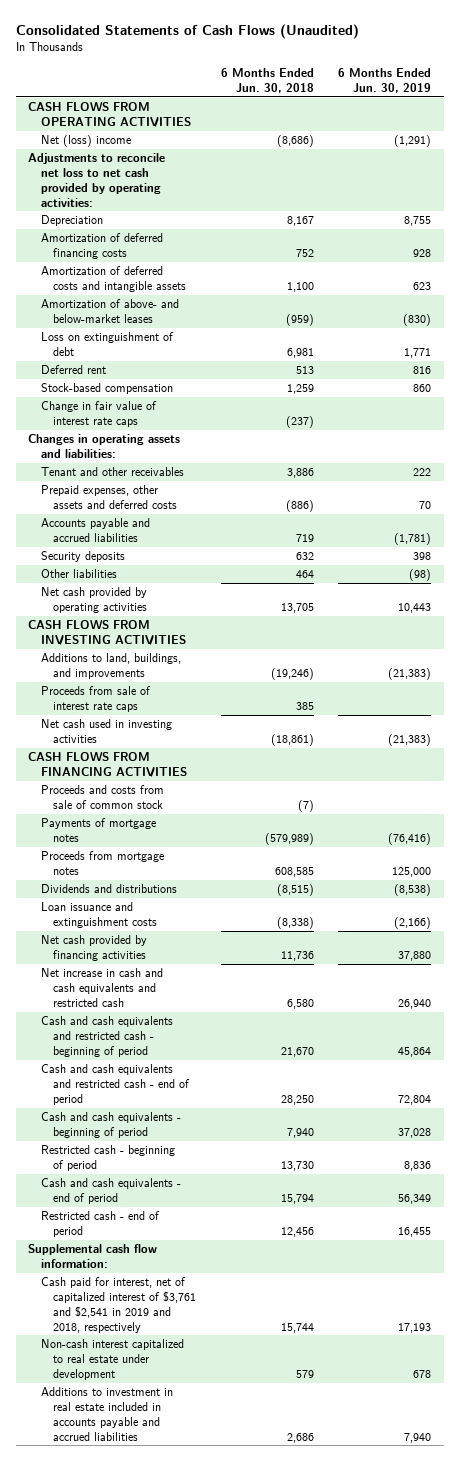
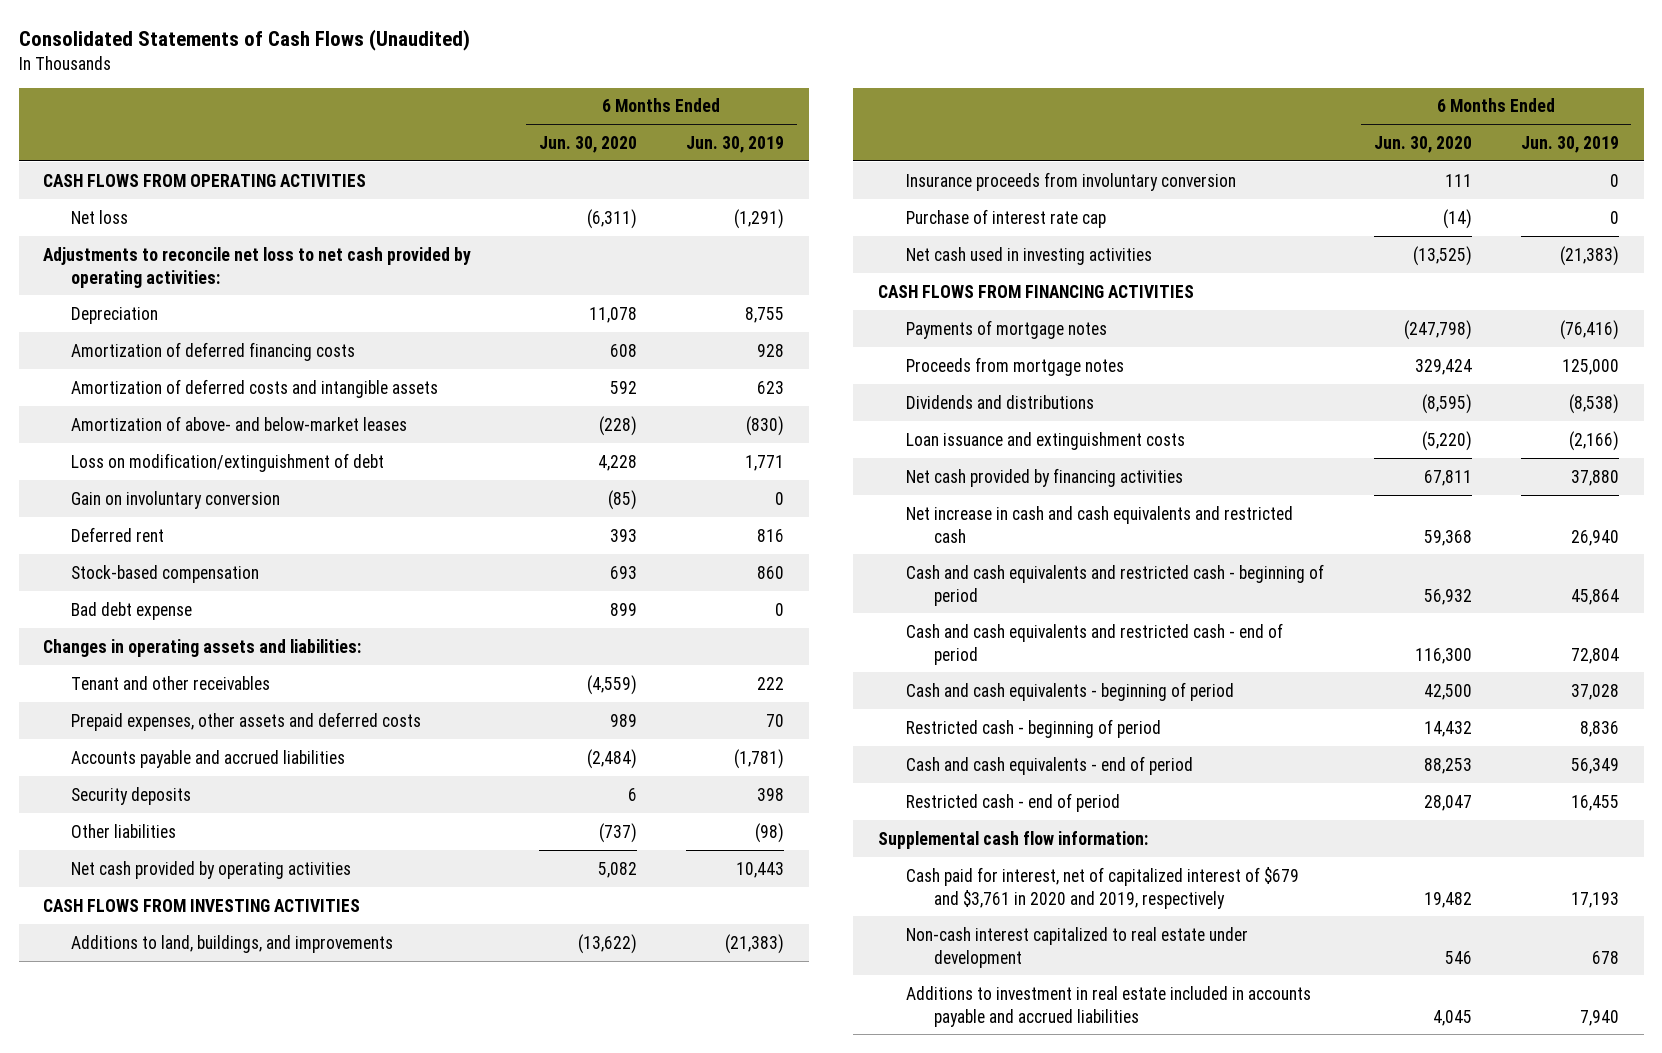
- | 6 Months Ended Jun. 30, 2018 | 6 Months Ended Jun. 30, 2019
+ | 6 Months Ended Jun. 30, 2020 | 6 Months Ended Jun. 30, 2019
- Net (loss) income | (8,686) | (1,291)
+ Net loss | (6,311) | (1,291)
- Loss on extinguishment of debt | 6,981 | 1,771
+ Loss on modification/extinguishment of debt | 4,228 | 1,771
+ Gain on involuntary conversion | (85) | 0
- Change in fair value of interest rate caps | (237) |
+ Bad debt expense | 899 | 0
- Proceeds from sale of interest rate caps | 385 |
+ Insurance proceeds from involuntary conversion | 111 | 0
+ Purchase of interest rate cap | (14) | 0
- Proceeds and costs from sale of common stock | (7) |
- Cash paid for interest, net of capitalized interest of $3,761 and $2,541 in 2019 and 2018, respectively | 15,744 | 17,193
+ Cash paid for interest, net of capitalized interest of $679 and $3,761 in 2020 and 2019, respectively | 19,482 | 17,193

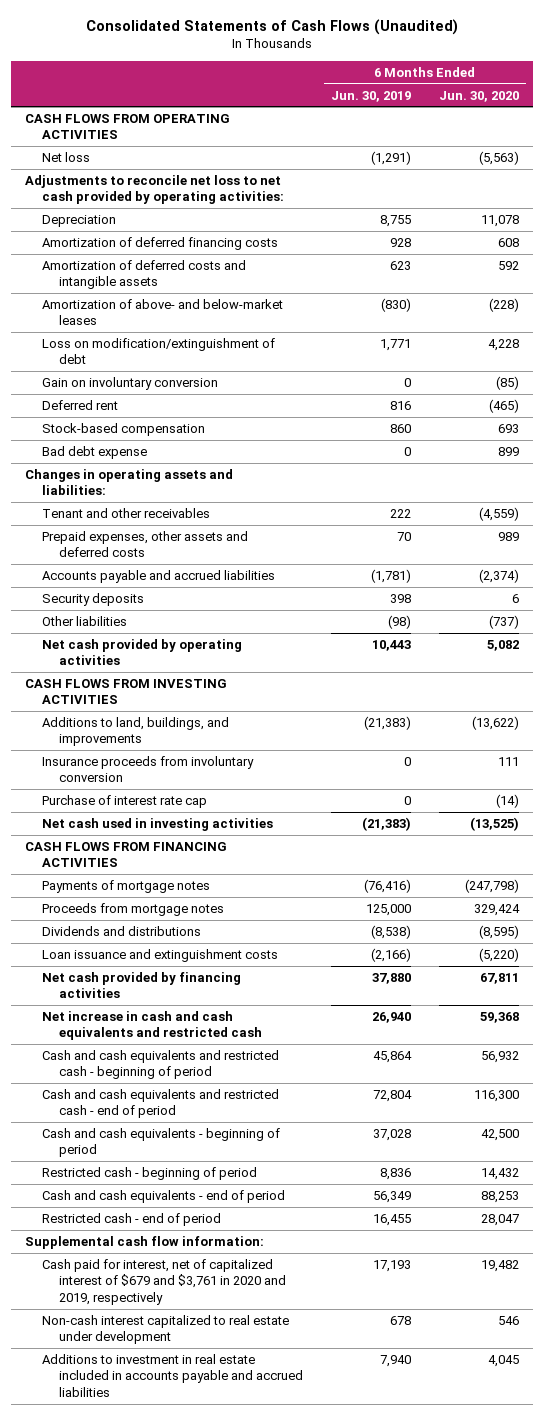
- | 6 Months Ended Jun. 30, 2020 | 6 Months Ended Jun. 30, 2019
+ | 6 Months Ended Jun. 30, 2019 | 6 Months Ended Jun. 30, 2020
- Net loss | (6,311) | (1,291)
+ Net loss | (1,291) | (5,563)
- Deferred rent | 393 | 816
+ Deferred rent | 816 | (465)
- Accounts payable and accrued liabilities | (2,484) | (1,781)
+ Accounts payable and accrued liabilities | (1,781) | (2,374)

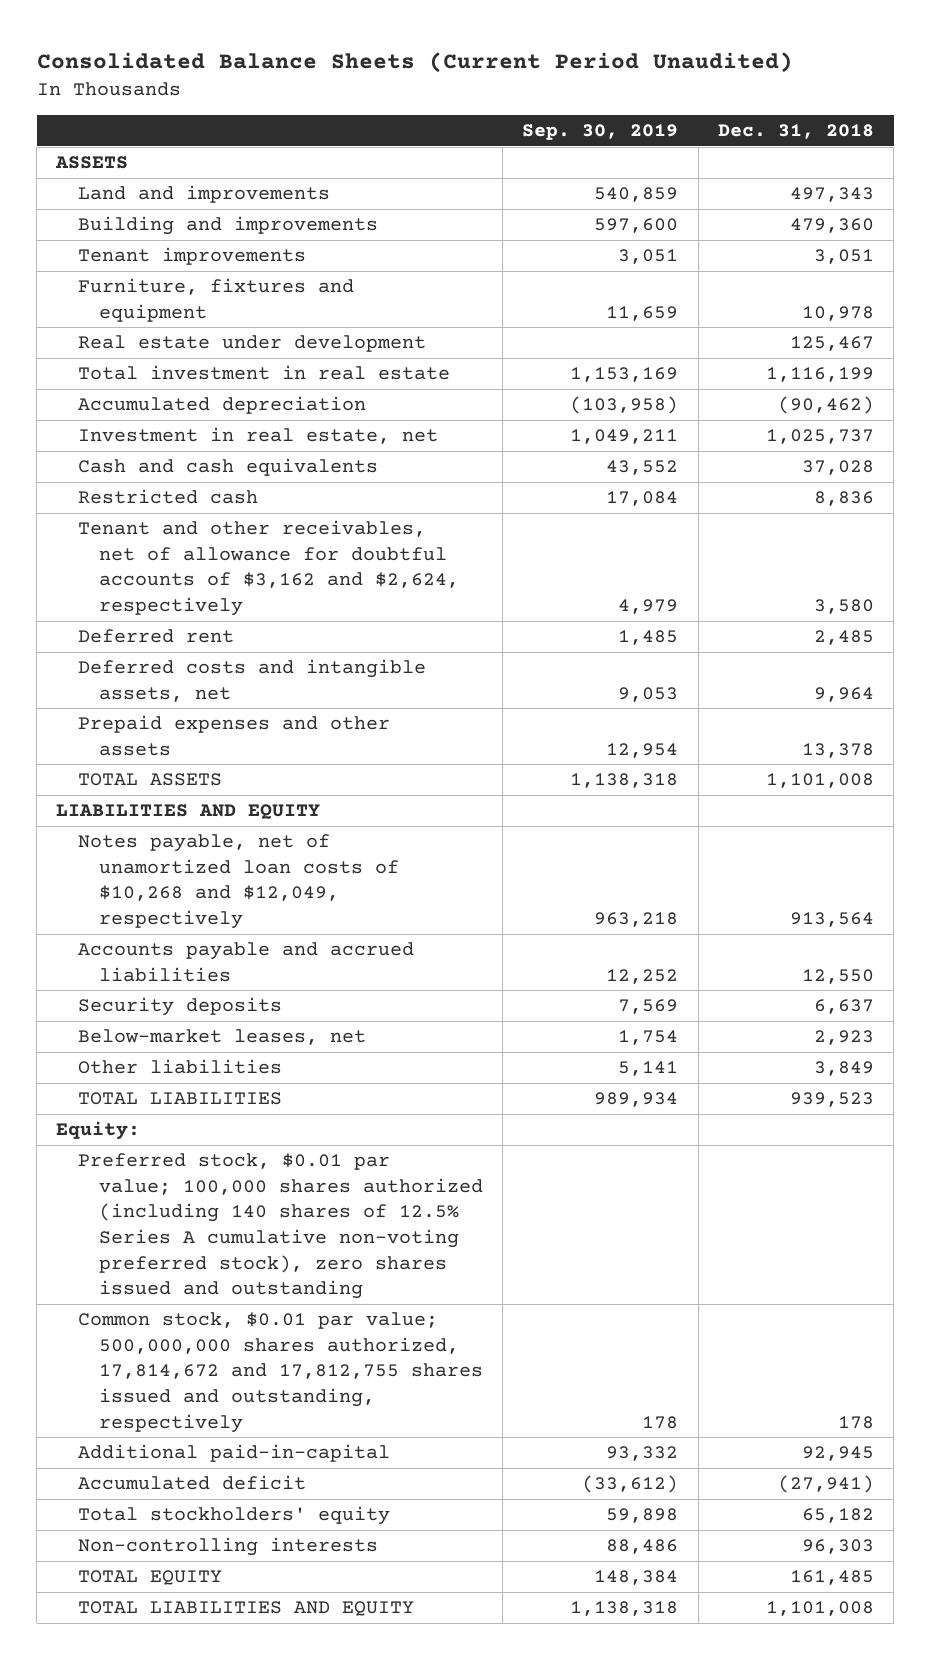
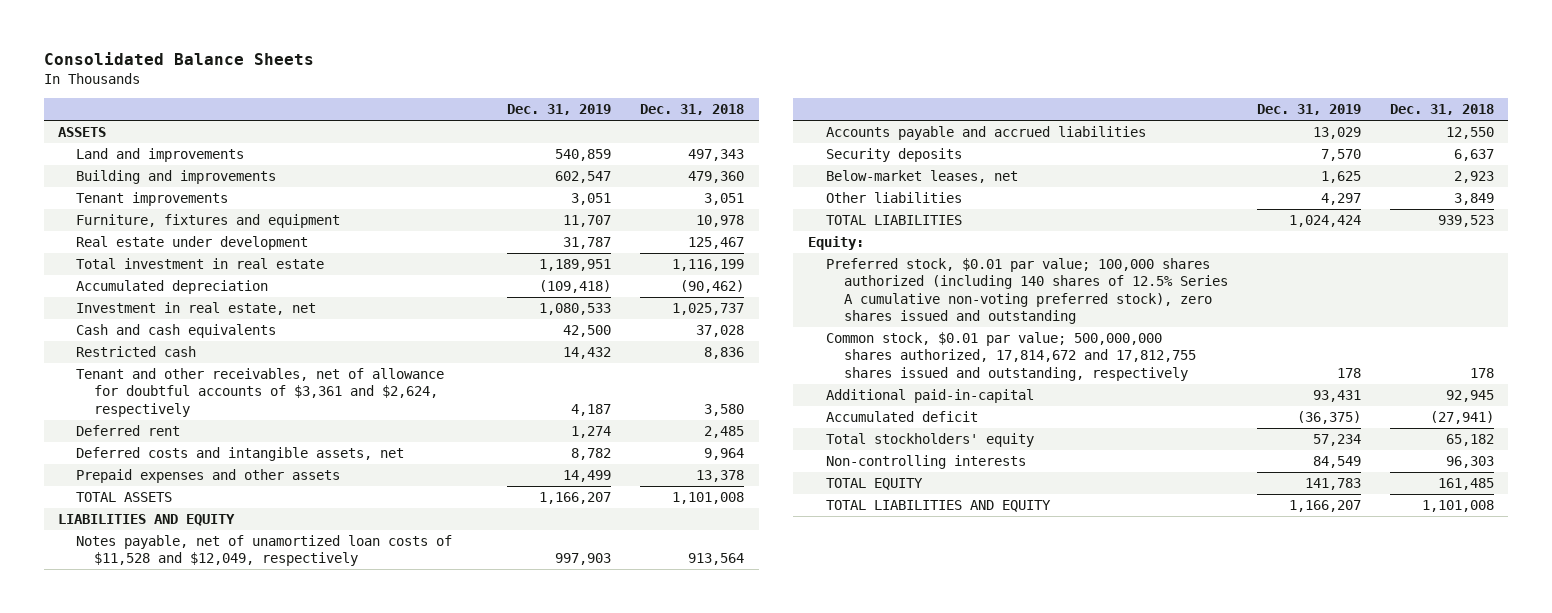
- Consolidated Balance Sheets (Current Period Unaudited)
+ Consolidated Balance Sheets
- | Sep. 30, 2019 | Dec. 31, 2018
+ | Dec. 31, 2019 | Dec. 31, 2018
- Tenant and other receivables, net of allowance for doubtful accounts of $3,162 and $2,624, respectively | 4,979 | 3,580
+ Tenant and other receivables, net of allowance for doubtful accounts of $3,361 and $2,624, respectively | 4,187 | 3,580
- Notes payable, net of unamortized loan costs of $10,268 and $12,049, respectively | 963,218 | 913,564
+ Notes payable, net of unamortized loan costs of $11,528 and $12,049, respectively | 997,903 | 913,564

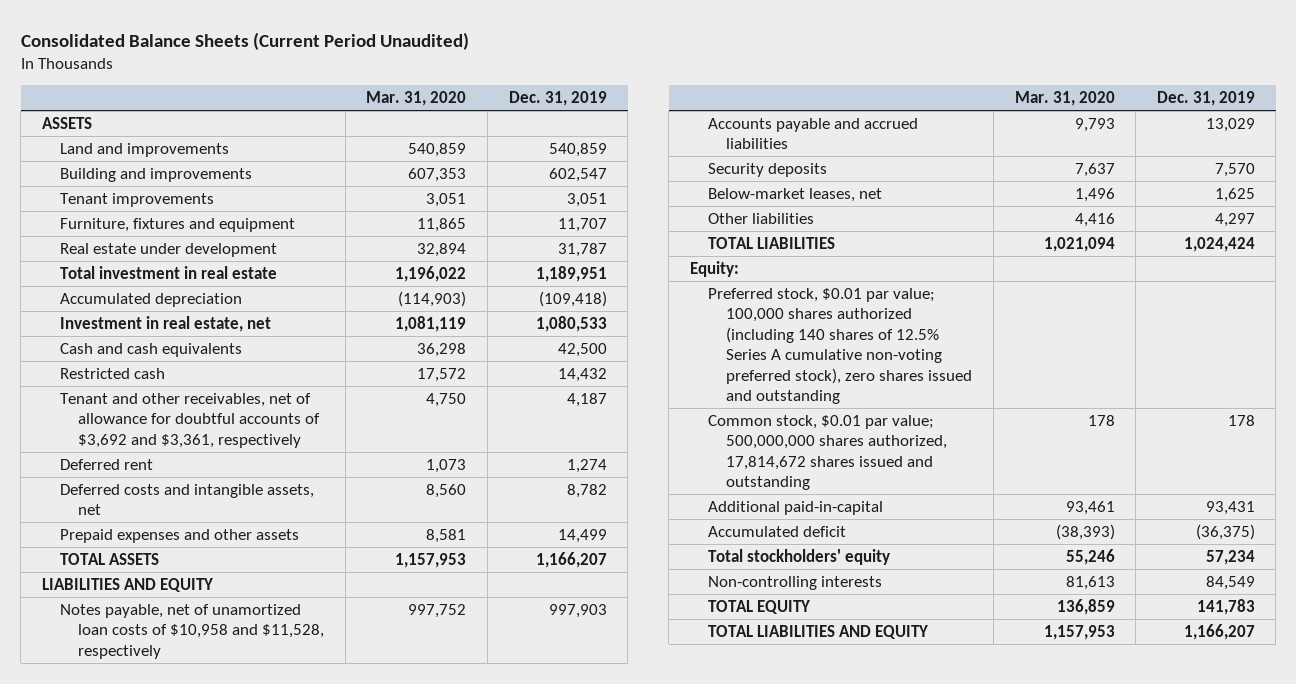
- Consolidated Balance Sheets
+ Consolidated Balance Sheets (Current Period Unaudited)
- | Dec. 31, 2019 | Dec. 31, 2018
+ | Mar. 31, 2020 | Dec. 31, 2019
- Tenant and other receivables, net of allowance for doubtful accounts of $3,361 and $2,624, respectively | 4,187 | 3,580
+ Tenant and other receivables, net of allowance for doubtful accounts of $3,692 and $3,361, respectively | 4,750 | 4,187
- Notes payable, net of unamortized loan costs of $11,528 and $12,049, respectively | 997,903 | 913,564
+ Notes payable, net of unamortized loan costs of $10,958 and $11,528, respectively | 997,752 | 997,903
- Common stock, $0.01 par value; 500,000,000 shares authorized, 17,814,672 and 17,812,755 shares issued and outstanding, respectively | 178 | 178
+ Common stock, $0.01 par value; 500,000,000 shares authorized, 17,814,672 shares issued and outstanding | 178 | 178

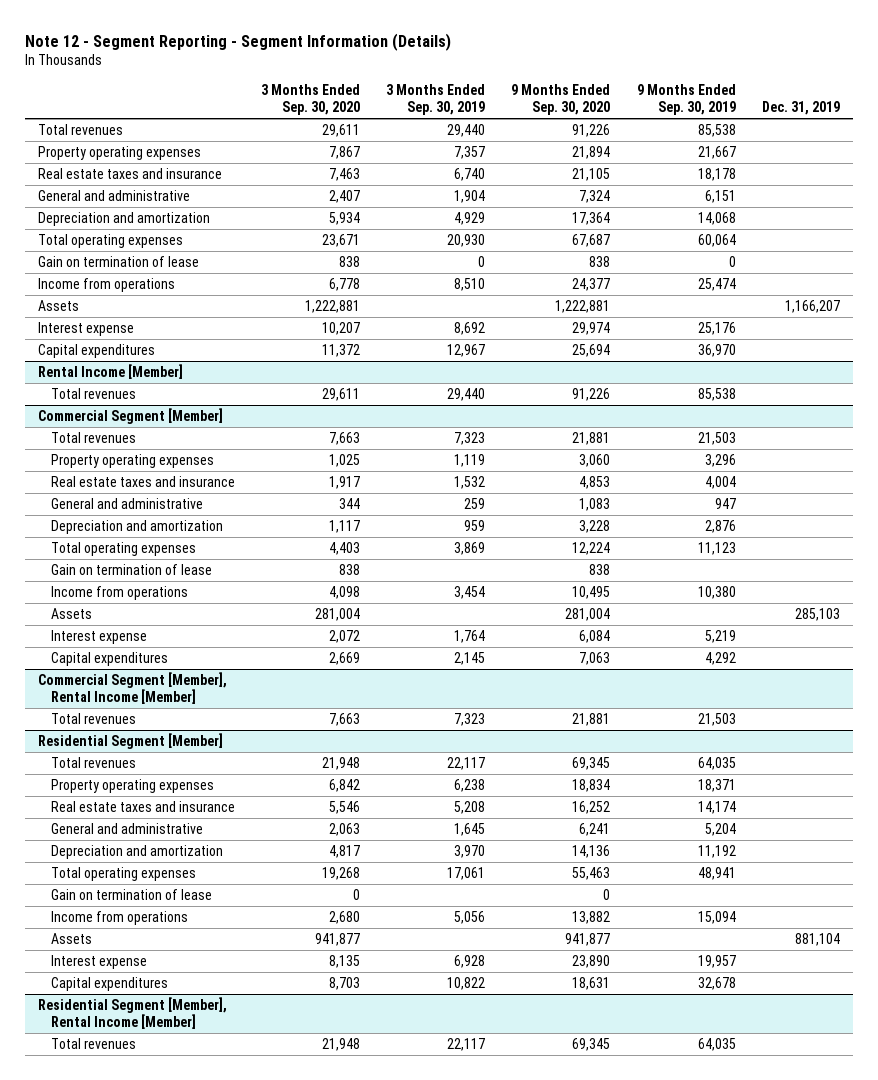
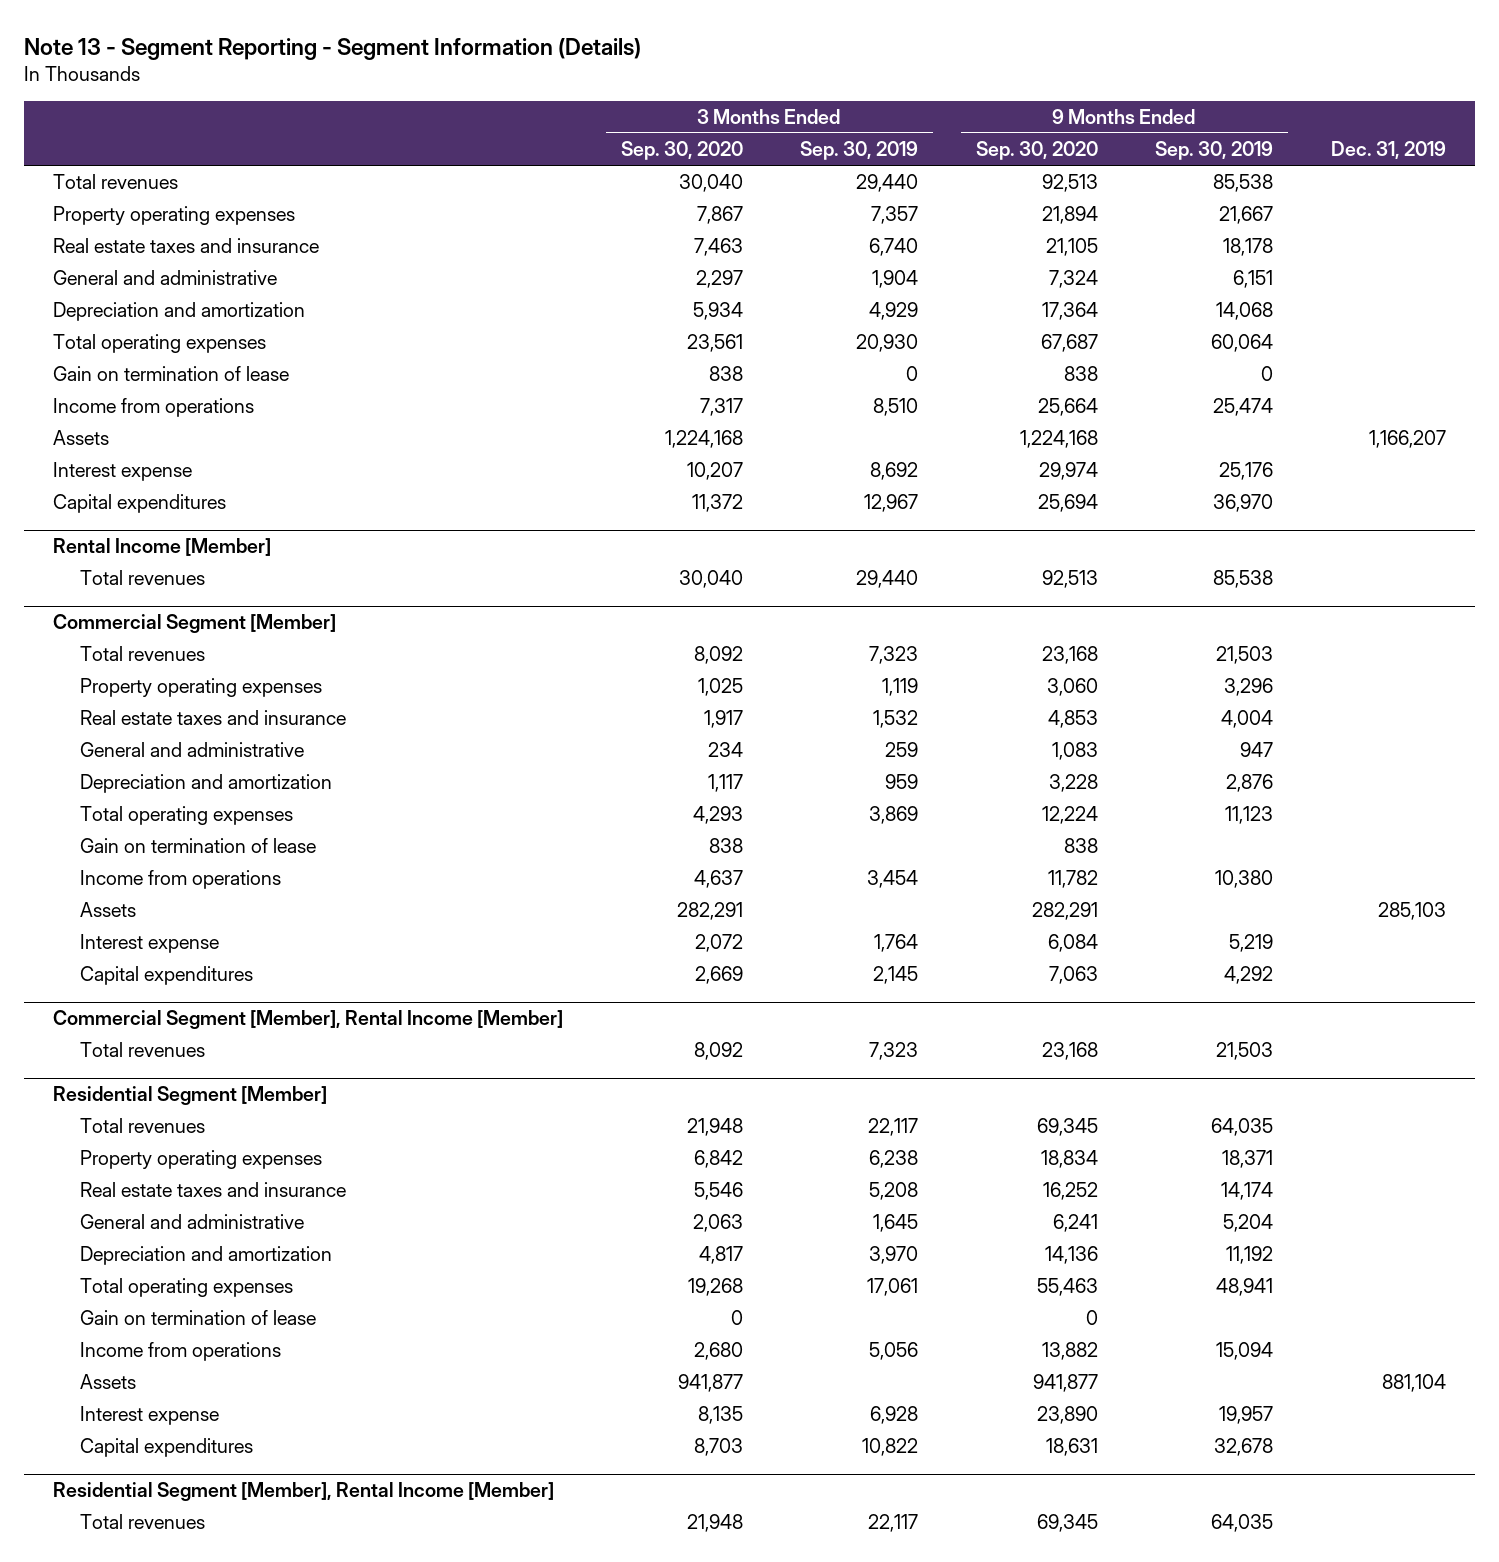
- Note 12 - Segment Reporting - Segment Information (Details)
+ Note 13 - Segment Reporting - Segment Information (Details)
- Total revenues | 29,611 | 29,440 | 91,226 | 85,538 |
+ Total revenues | 30,040 | 29,440 | 92,513 | 85,538 |
- General and administrative | 2,407 | 1,904 | 7,324 | 6,151 |
+ General and administrative | 2,297 | 1,904 | 7,324 | 6,151 |
- Total operating expenses | 23,671 | 20,930 | 67,687 | 60,064 |
+ Total operating expenses | 23,561 | 20,930 | 67,687 | 60,064 |
- Income from operations | 6,778 | 8,510 | 24,377 | 25,474 |
- Assets | 1,222,881 | | 1,222,881 | | 1,166,207
+ Income from operations | 7,317 | 8,510 | 25,664 | 25,474 |
+ Assets | 1,224,168 | | 1,224,168 | | 1,166,207
@ Rental Income [Member]
- Total revenues | 29,611 | 29,440 | 91,226 | 85,538 |
+ Total revenues | 30,040 | 29,440 | 92,513 | 85,538 |
@ Commercial Segment [Member]
- Total revenues | 7,663 | 7,323 | 21,881 | 21,503 |
+ Total revenues | 8,092 | 7,323 | 23,168 | 21,503 |
- General and administrative | 344 | 259 | 1,083 | 947 |
+ General and administrative | 234 | 259 | 1,083 | 947 |
- Total operating expenses | 4,403 | 3,869 | 12,224 | 11,123 |
+ Total operating expenses | 4,293 | 3,869 | 12,224 | 11,123 |
- Income from operations | 4,098 | 3,454 | 10,495 | 10,380 |
- Assets | 281,004 | | 281,004 | | 285,103
+ Income from operations | 4,637 | 3,454 | 11,782 | 10,380 |
+ Assets | 282,291 | | 282,291 | | 285,103
@ Commercial Segment [Member], Rental Income [Member]
- Total revenues | 7,663 | 7,323 | 21,881 | 21,503 |
+ Total revenues | 8,092 | 7,323 | 23,168 | 21,503 |

